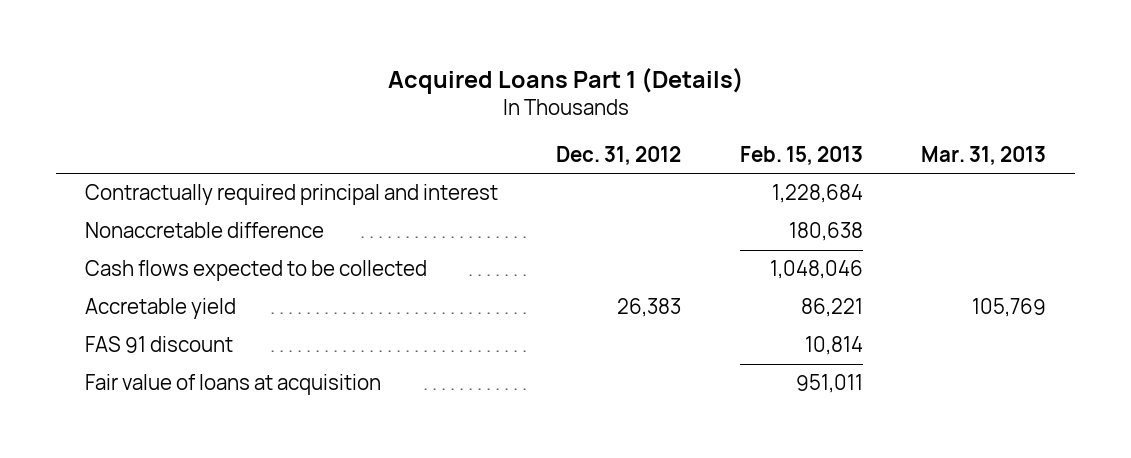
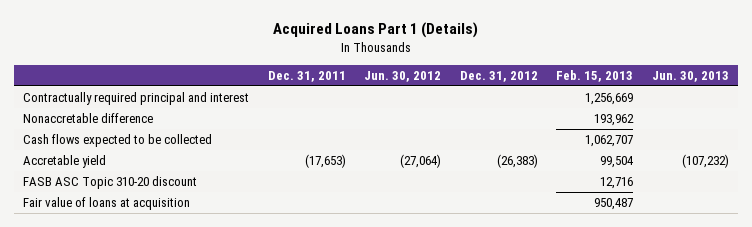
- | Dec. 31, 2012 | Feb. 15, 2013 | Mar. 31, 2013
+ | Dec. 31, 2011 | Jun. 30, 2012 | Dec. 31, 2012 | Feb. 15, 2013 | Jun. 30, 2013
- Contractually required principal and interest | | 1,228,684 |
- Nonaccretable difference | | 180,638 |
- Cash flows expected to be collected | | 1,048,046 |
- Accretable yield | 26,383 | 86,221 | 105,769
- FAS 91 discount | | 10,814 |
- Fair value of loans at acquisition | | 951,011 |
+ Contractually required principal and interest | | | | 1,256,669 |
+ Nonaccretable difference | | | | 193,962 |
+ Cash flows expected to be collected | | | | 1,062,707 |
+ Accretable yield | (17,653) | (27,064) | (26,383) | 99,504 | (107,232)
+ FASB ASC Topic 310-20 discount | | | | 12,716 |
+ Fair value of loans at acquisition | | | | 950,487 |

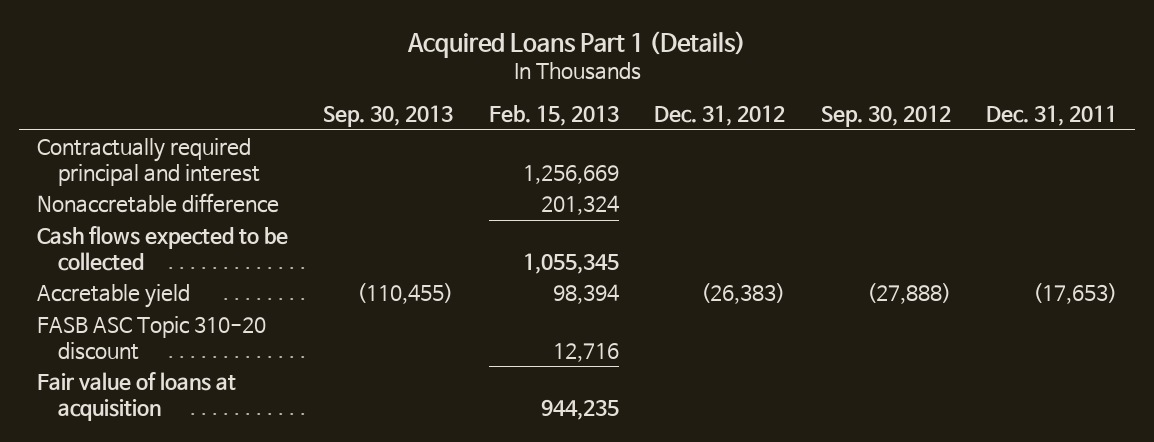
- | Dec. 31, 2011 | Jun. 30, 2012 | Dec. 31, 2012 | Feb. 15, 2013 | Jun. 30, 2013
+ | Sep. 30, 2013 | Feb. 15, 2013 | Dec. 31, 2012 | Sep. 30, 2012 | Dec. 31, 2011
- Nonaccretable difference | | | | 193,962 |
- Cash flows expected to be collected | | | | 1,062,707 |
- Accretable yield | (17,653) | (27,064) | (26,383) | 99,504 | (107,232)
+ Nonaccretable difference | | 201,324 | | |
+ Cash flows expected to be collected | | 1,055,345 | | |
+ Accretable yield | (110,455) | 98,394 | (26,383) | (27,888) | (17,653)
- Fair value of loans at acquisition | | | | 950,487 |
+ Fair value of loans at acquisition | | 944,235 | | |

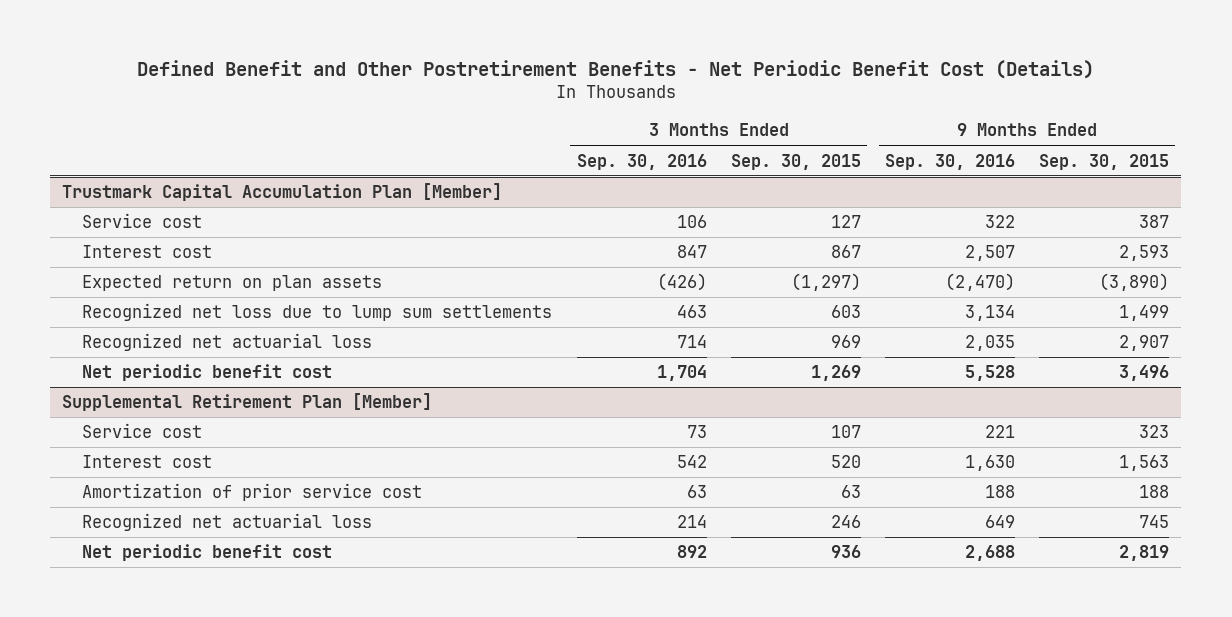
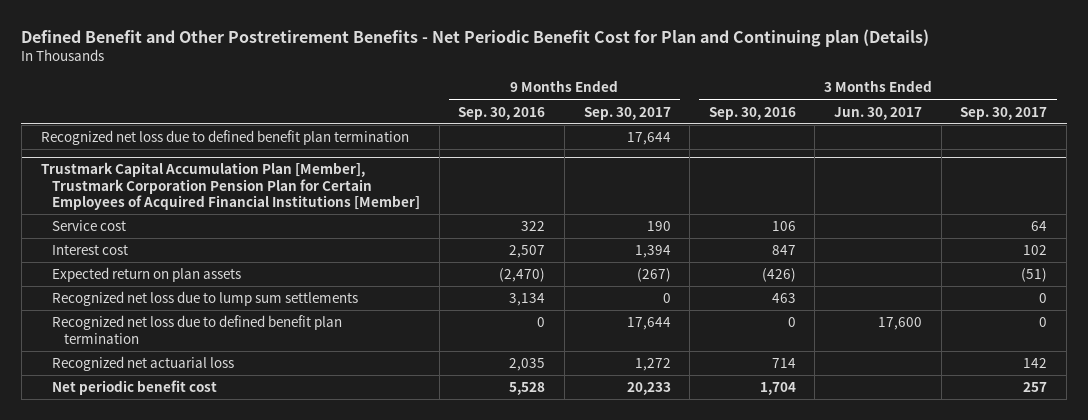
- Defined Benefit and Other Postretirement Benefits - Net Periodic Benefit Cost (Details)
+ Defined Benefit and Other Postretirement Benefits - Net Periodic Benefit Cost for Plan and Continuing plan (Details)
- | 3 Months Ended Sep. 30, 2016 | 3 Months Ended Sep. 30, 2015 | 9 Months Ended Sep. 30, 2016 | 9 Months Ended Sep. 30, 2015
+ | 9 Months Ended Sep. 30, 2016 | 9 Months Ended Sep. 30, 2017 | 3 Months Ended Sep. 30, 2016 | 3 Months Ended Jun. 30, 2017 | 3 Months Ended Sep. 30, 2017
- Trustmark Capital Accumulation Plan [Member]
+ Recognized net loss due to defined benefit plan termination | | 17,644 | | |
+ Trustmark Capital Accumulation Plan [Member], Trustmark Corporation Pension Plan for Certain Employees of Acquired Financial Institutions [Member]
+ Recognized net loss due to defined benefit plan termination | 0 | 17,644 | 0 | 17,600 | 0
- Supplemental Retirement Plan [Member]
- Service cost | 73 | 107 | 221 | 323
- Interest cost | 542 | 520 | 1,630 | 1,563
- Amortization of prior service cost | 63 | 63 | 188 | 188
- Recognized net actuarial loss | 214 | 246 | 649 | 745
- Net periodic benefit cost | 892 | 936 | 2,688 | 2,819

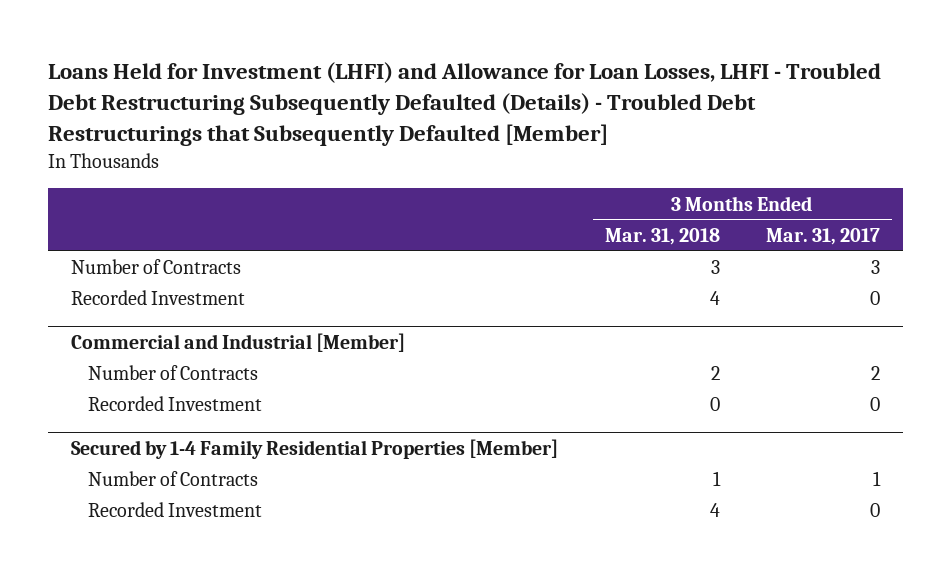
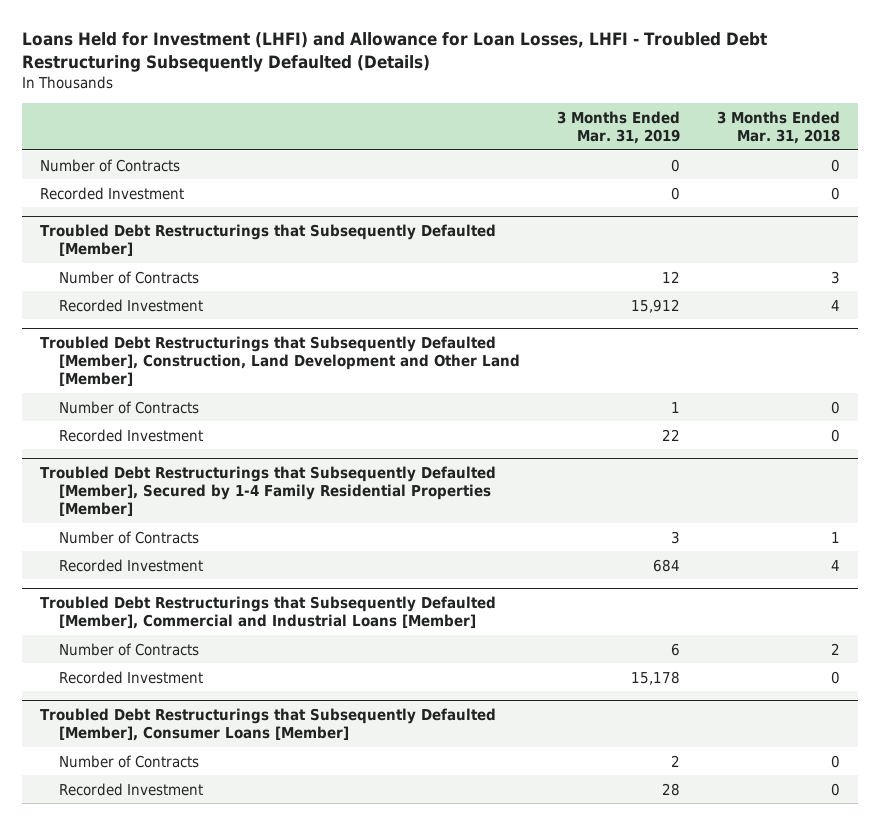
- Loans Held for Investment (LHFI) and Allowance for Loan Losses, LHFI - Troubled Debt Restructuring Subsequently Defaulted (Details) - Troubled Debt Restructurings that Subsequently Defaulted [Member]
+ Loans Held for Investment (LHFI) and Allowance for Loan Losses, LHFI - Troubled Debt Restructuring Subsequently Defaulted (Details)
- | 3 Months Ended Mar. 31, 2018 | 3 Months Ended Mar. 31, 2017
+ | 3 Months Ended Mar. 31, 2019 | 3 Months Ended Mar. 31, 2018
+ Number of Contracts | 0 | 0
+ Recorded Investment | 0 | 0
+ Troubled Debt Restructurings that Subsequently Defaulted [Member]
- Commercial and Industrial [Member]
- Number of Contracts | 2 | 2
+ Troubled Debt Restructurings that Subsequently Defaulted [Member], Construction, Land Development and Other Land [Member]
+ Number of Contracts | 1 | 0
- Secured by 1-4 Family Residential Properties [Member]
+ Troubled Debt Restructurings that Subsequently Defaulted [Member], Secured by 1-4 Family Residential Properties [Member]
+ Troubled Debt Restructurings that Subsequently Defaulted [Member], Commercial and Industrial Loans [Member]
+ Number of Contracts | 6 | 2
+ Recorded Investment | 15,178 | 0
+ Troubled Debt Restructurings that Subsequently Defaulted [Member], Consumer Loans [Member]
+ Number of Contracts | 2 | 0
+ Recorded Investment | 28 | 0

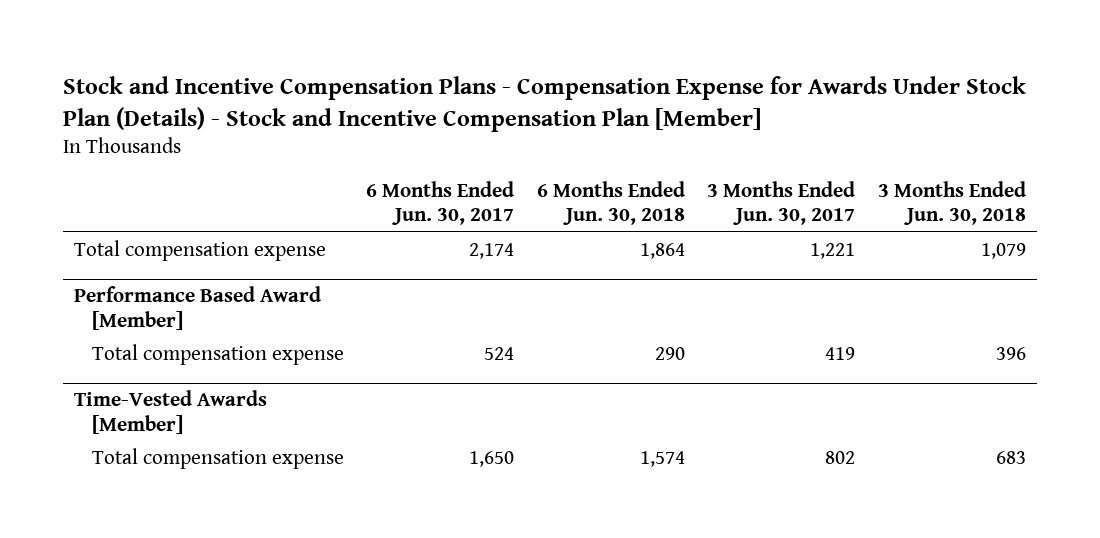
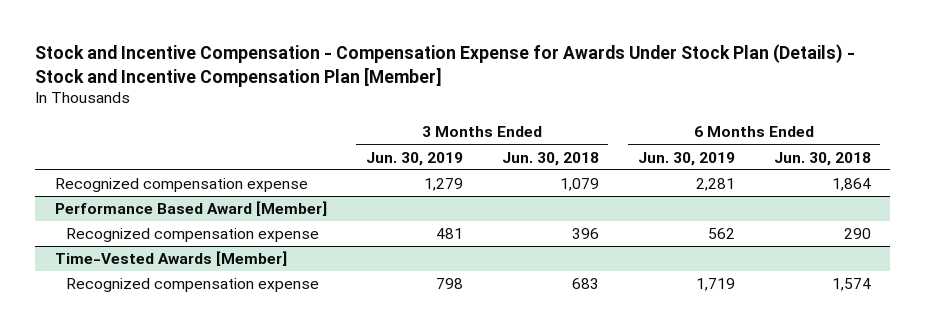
- Stock and Incentive Compensation Plans - Compensation Expense for Awards Under Stock Plan (Details) - Stock and Incentive Compensation Plan [Member]
+ Stock and Incentive Compensation - Compensation Expense for Awards Under Stock Plan (Details) - Stock and Incentive Compensation Plan [Member]
- | 6 Months Ended Jun. 30, 2017 | 6 Months Ended Jun. 30, 2018 | 3 Months Ended Jun. 30, 2017 | 3 Months Ended Jun. 30, 2018
+ | 3 Months Ended Jun. 30, 2019 | 3 Months Ended Jun. 30, 2018 | 6 Months Ended Jun. 30, 2019 | 6 Months Ended Jun. 30, 2018
- Total compensation expense | 2,174 | 1,864 | 1,221 | 1,079
+ Recognized compensation expense | 1,279 | 1,079 | 2,281 | 1,864
@ Performance Based Award [Member]
- Total compensation expense | 524 | 290 | 419 | 396
+ Recognized compensation expense | 481 | 396 | 562 | 290
@ Time-Vested Awards [Member]
- Total compensation expense | 1,650 | 1,574 | 802 | 683
+ Recognized compensation expense | 798 | 683 | 1,719 | 1,574

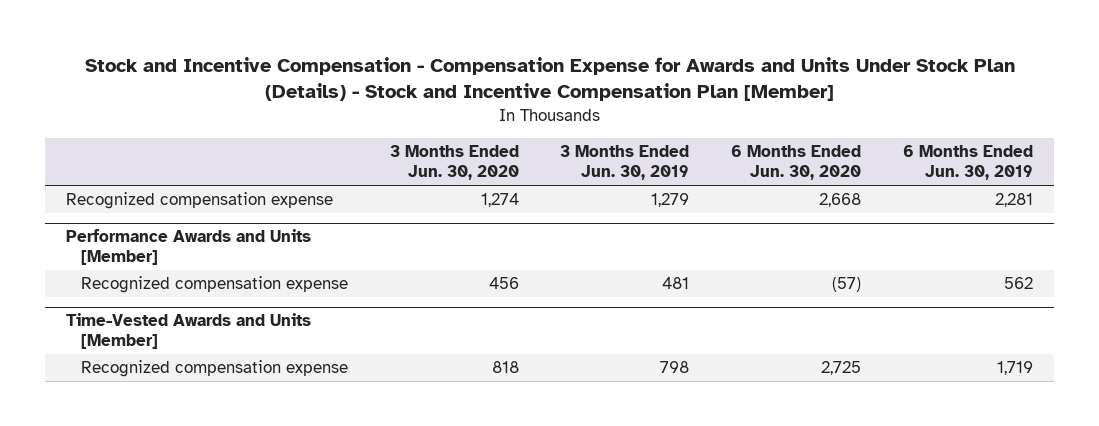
- Stock and Incentive Compensation - Compensation Expense for Awards Under Stock Plan (Details) - Stock and Incentive Compensation Plan [Member]
+ Stock and Incentive Compensation - Compensation Expense for Awards and Units Under Stock Plan (Details) - Stock and Incentive Compensation Plan [Member]
- | 3 Months Ended Jun. 30, 2019 | 3 Months Ended Jun. 30, 2018 | 6 Months Ended Jun. 30, 2019 | 6 Months Ended Jun. 30, 2018
+ | 3 Months Ended Jun. 30, 2020 | 3 Months Ended Jun. 30, 2019 | 6 Months Ended Jun. 30, 2020 | 6 Months Ended Jun. 30, 2019
- Performance Based Award [Member]
+ Performance Awards and Units [Member]
- Time-Vested Awards [Member]
+ Time-Vested Awards and Units [Member]

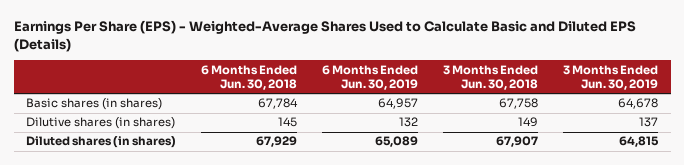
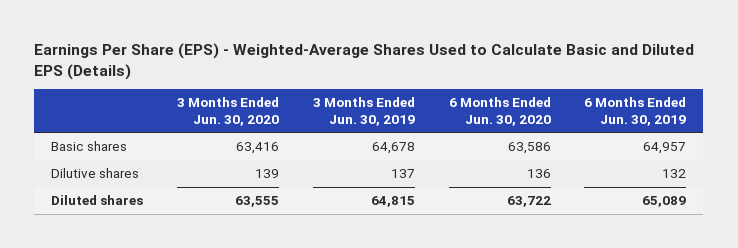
- | 6 Months Ended Jun. 30, 2018 | 6 Months Ended Jun. 30, 2019 | 3 Months Ended Jun. 30, 2018 | 3 Months Ended Jun. 30, 2019
+ | 3 Months Ended Jun. 30, 2020 | 3 Months Ended Jun. 30, 2019 | 6 Months Ended Jun. 30, 2020 | 6 Months Ended Jun. 30, 2019
- Basic shares (in shares) | 67,784 | 64,957 | 67,758 | 64,678
- Dilutive shares (in shares) | 145 | 132 | 149 | 137
- Diluted shares (in shares) | 67,929 | 65,089 | 67,907 | 64,815
+ Basic shares | 63,416 | 64,678 | 63,586 | 64,957
+ Dilutive shares | 139 | 137 | 136 | 132
+ Diluted shares | 63,555 | 64,815 | 63,722 | 65,089

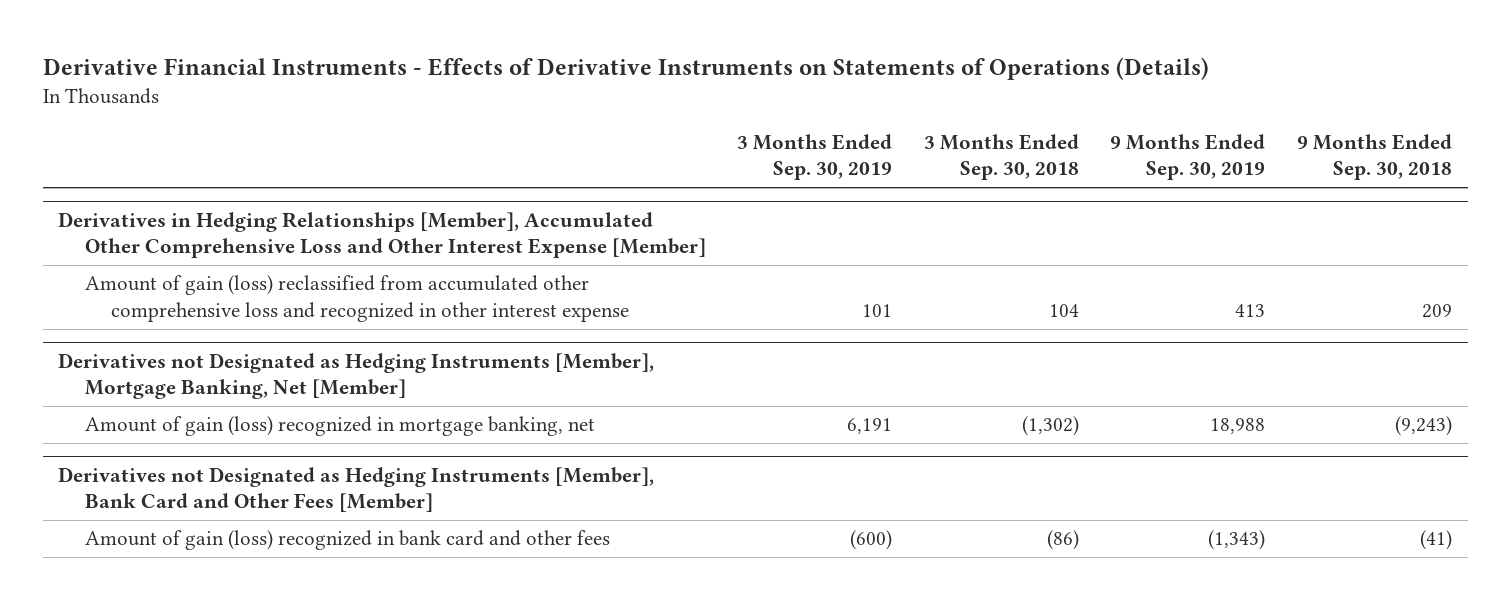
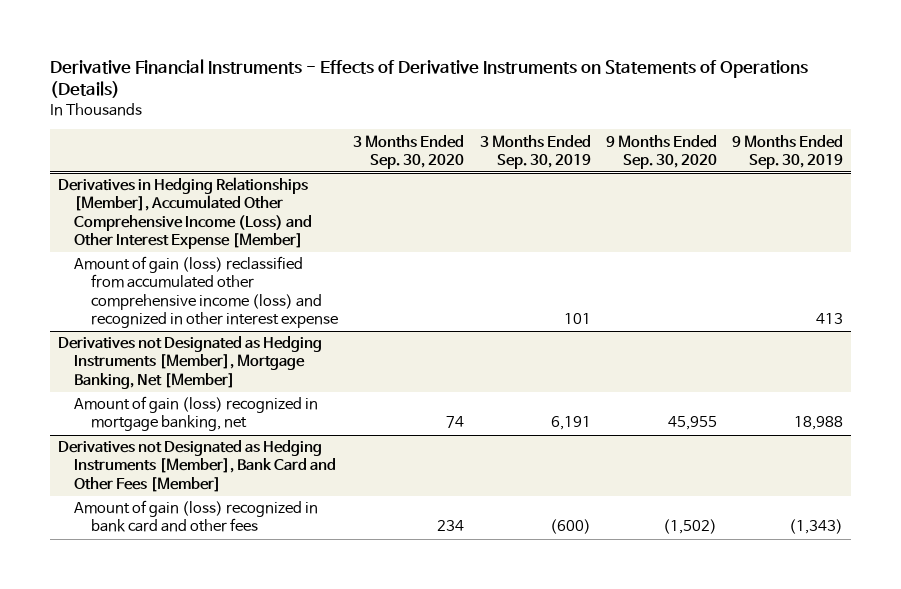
- | 3 Months Ended Sep. 30, 2019 | 3 Months Ended Sep. 30, 2018 | 9 Months Ended Sep. 30, 2019 | 9 Months Ended Sep. 30, 2018
+ | 3 Months Ended Sep. 30, 2020 | 3 Months Ended Sep. 30, 2019 | 9 Months Ended Sep. 30, 2020 | 9 Months Ended Sep. 30, 2019
- Derivatives in Hedging Relationships [Member], Accumulated Other Comprehensive Loss and Other Interest Expense [Member]
- Amount of gain (loss) reclassified from accumulated other comprehensive loss and recognized in other interest expense | 101 | 104 | 413 | 209
+ Derivatives in Hedging Relationships [Member], Accumulated Other Comprehensive Income (Loss) and Other Interest Expense [Member]
+ Amount of gain (loss) reclassified from accumulated other comprehensive income (loss) and recognized in other interest expense | | 101 | | 413

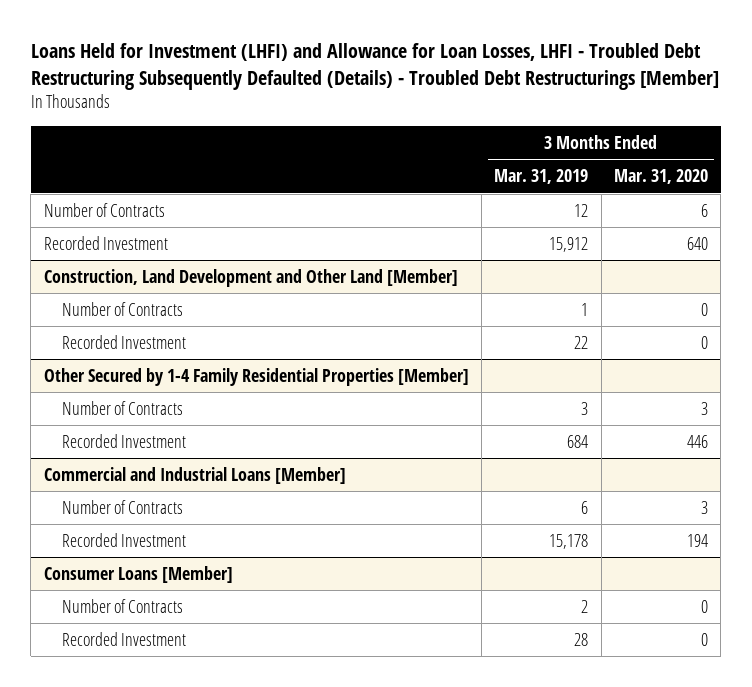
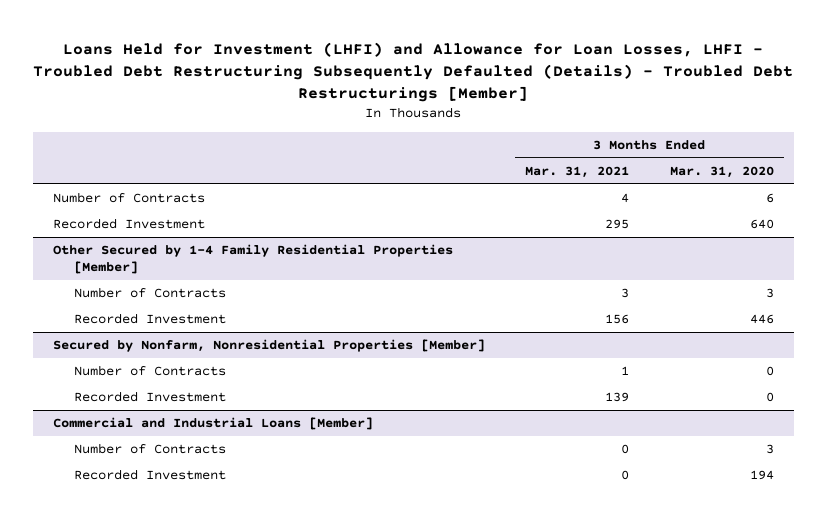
- | 3 Months Ended Mar. 31, 2019 | 3 Months Ended Mar. 31, 2020
+ | 3 Months Ended Mar. 31, 2021 | 3 Months Ended Mar. 31, 2020
- Construction, Land Development and Other Land [Member]
- Number of Contracts | 1 | 0
- Recorded Investment | 22 | 0
+ Secured by Nonfarm, Nonresidential Properties [Member]
+ Number of Contracts | 1 | 0
+ Recorded Investment | 139 | 0
- Consumer Loans [Member]
- Number of Contracts | 2 | 0
- Recorded Investment | 28 | 0

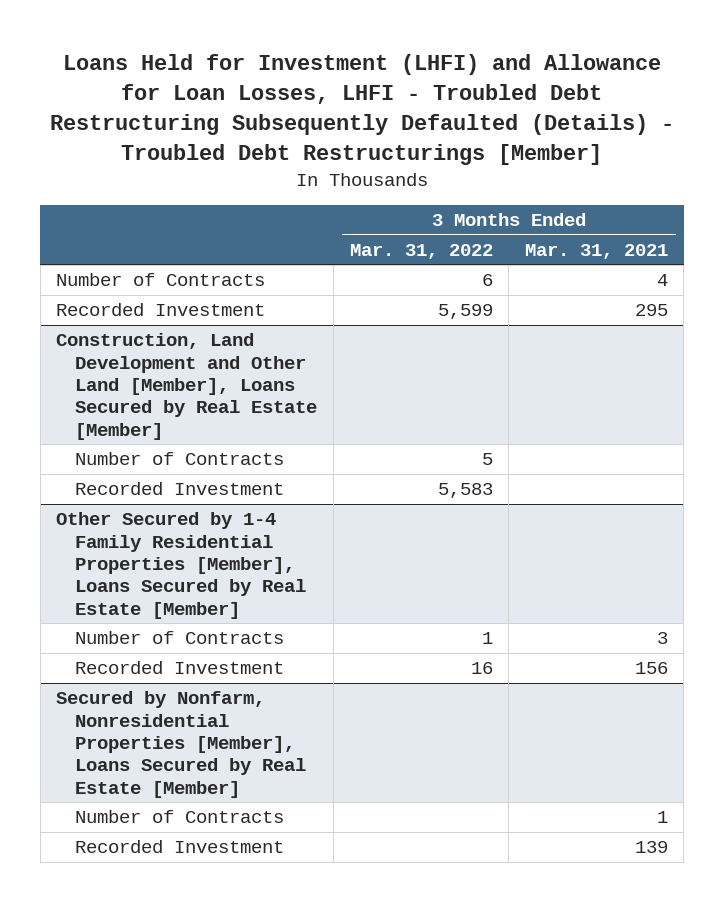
- | 3 Months Ended Mar. 31, 2021 | 3 Months Ended Mar. 31, 2020
+ | 3 Months Ended Mar. 31, 2022 | 3 Months Ended Mar. 31, 2021
- Other Secured by 1-4 Family Residential Properties [Member]
+ Construction, Land Development and Other Land [Member], Loans Secured by Real Estate [Member]
+ Number of Contracts | 5 |
+ Recorded Investment | 5,583 |
+ Other Secured by 1-4 Family Residential Properties [Member], Loans Secured by Real Estate [Member]
- Secured by Nonfarm, Nonresidential Properties [Member]
+ Secured by Nonfarm, Nonresidential Properties [Member], Loans Secured by Real Estate [Member]
- Commercial and Industrial Loans [Member]
- Number of Contracts | 0 | 3
- Recorded Investment | 0 | 194

